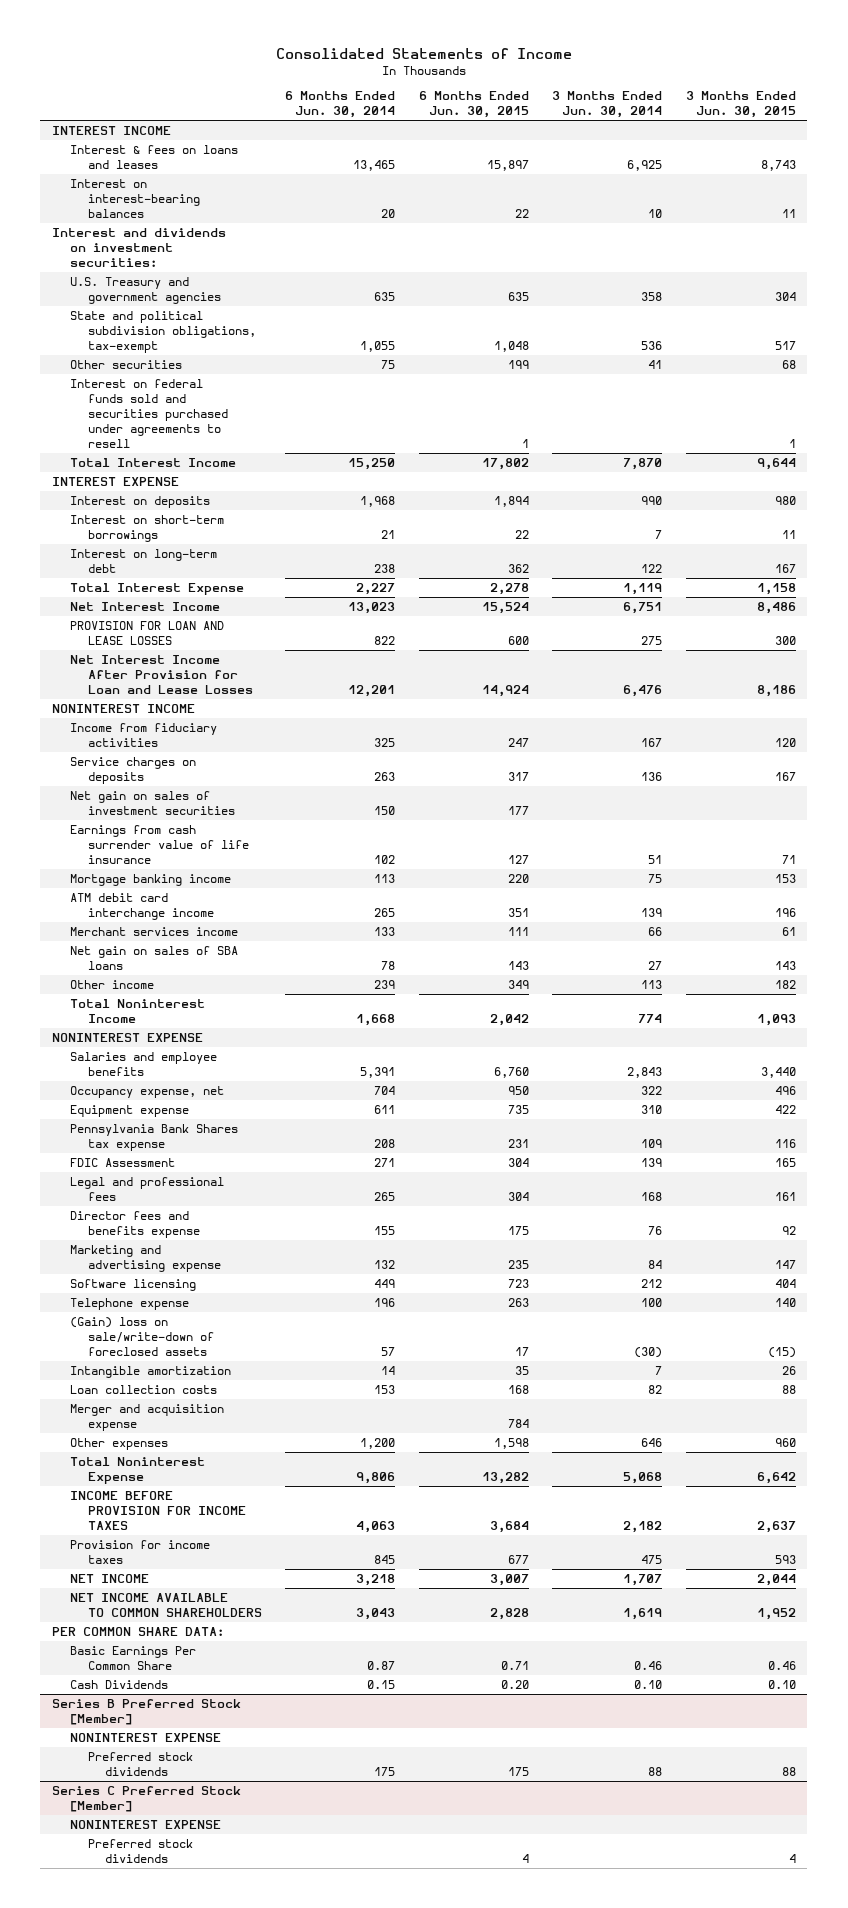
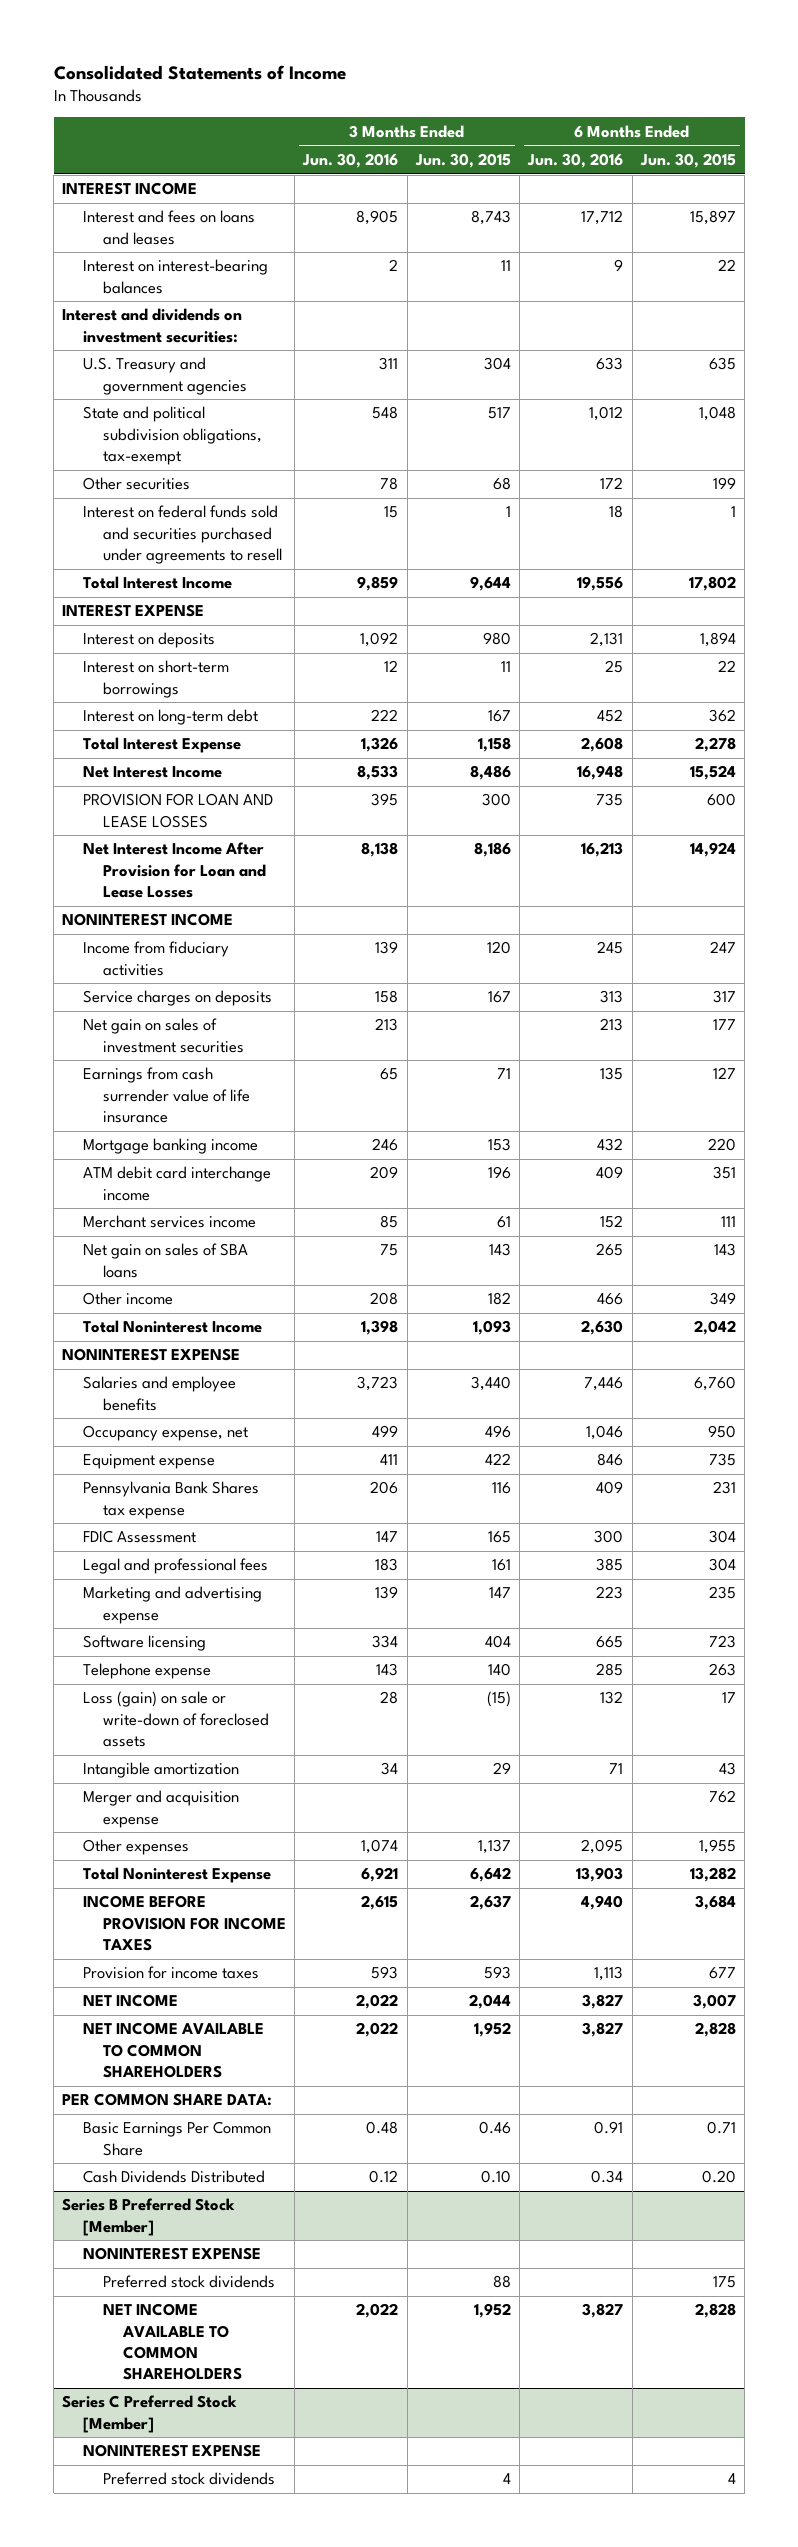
- | 6 Months Ended Jun. 30, 2014 | 6 Months Ended Jun. 30, 2015 | 3 Months Ended Jun. 30, 2014 | 3 Months Ended Jun. 30, 2015
+ | 3 Months Ended Jun. 30, 2016 | 3 Months Ended Jun. 30, 2015 | 6 Months Ended Jun. 30, 2016 | 6 Months Ended Jun. 30, 2015
- Interest & fees on loans and leases | 13,465 | 15,897 | 6,925 | 8,743
+ Interest and fees on loans and leases | 8,905 | 8,743 | 17,712 | 15,897
- Director fees and benefits expense | 155 | 175 | 76 | 92
- (Gain) loss on sale/write-down of foreclosed assets | 57 | 17 | (30) | (15)
- Intangible amortization | 14 | 35 | 7 | 26
- Loan collection costs | 153 | 168 | 82 | 88
- Merger and acquisition expense | | 784 | |
- Other expenses | 1,200 | 1,598 | 646 | 960
+ Loss (gain) on sale or write-down of foreclosed assets | 28 | (15) | 132 | 17
+ Intangible amortization | 34 | 29 | 71 | 43
+ Merger and acquisition expense | | | | 762
+ Other expenses | 1,074 | 1,137 | 2,095 | 1,955
- Cash Dividends | 0.15 | 0.20 | 0.10 | 0.10
+ Cash Dividends Distributed | 0.12 | 0.10 | 0.34 | 0.20
@ Series B Preferred Stock [Member]
+ NET INCOME AVAILABLE TO COMMON SHAREHOLDERS | 2,022 | 1,952 | 3,827 | 2,828

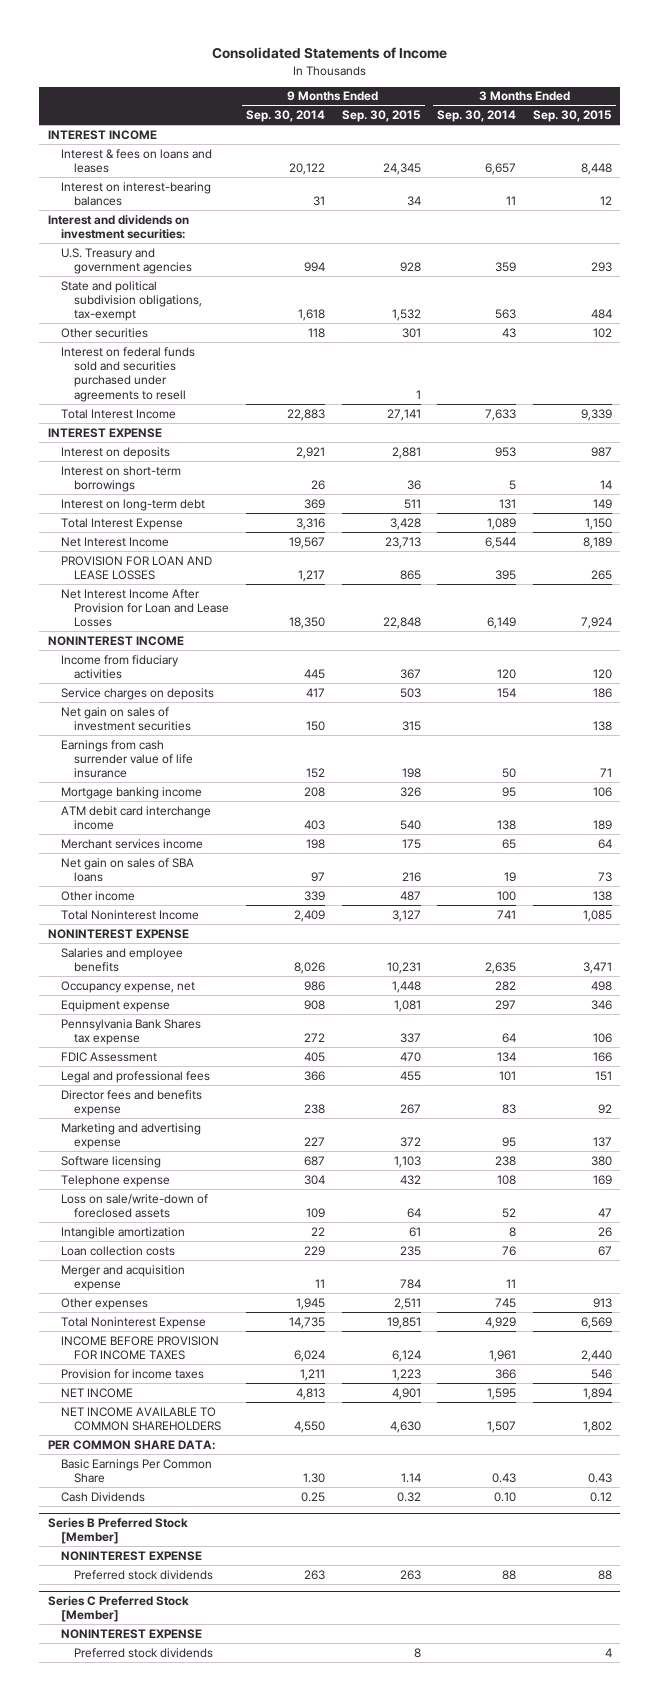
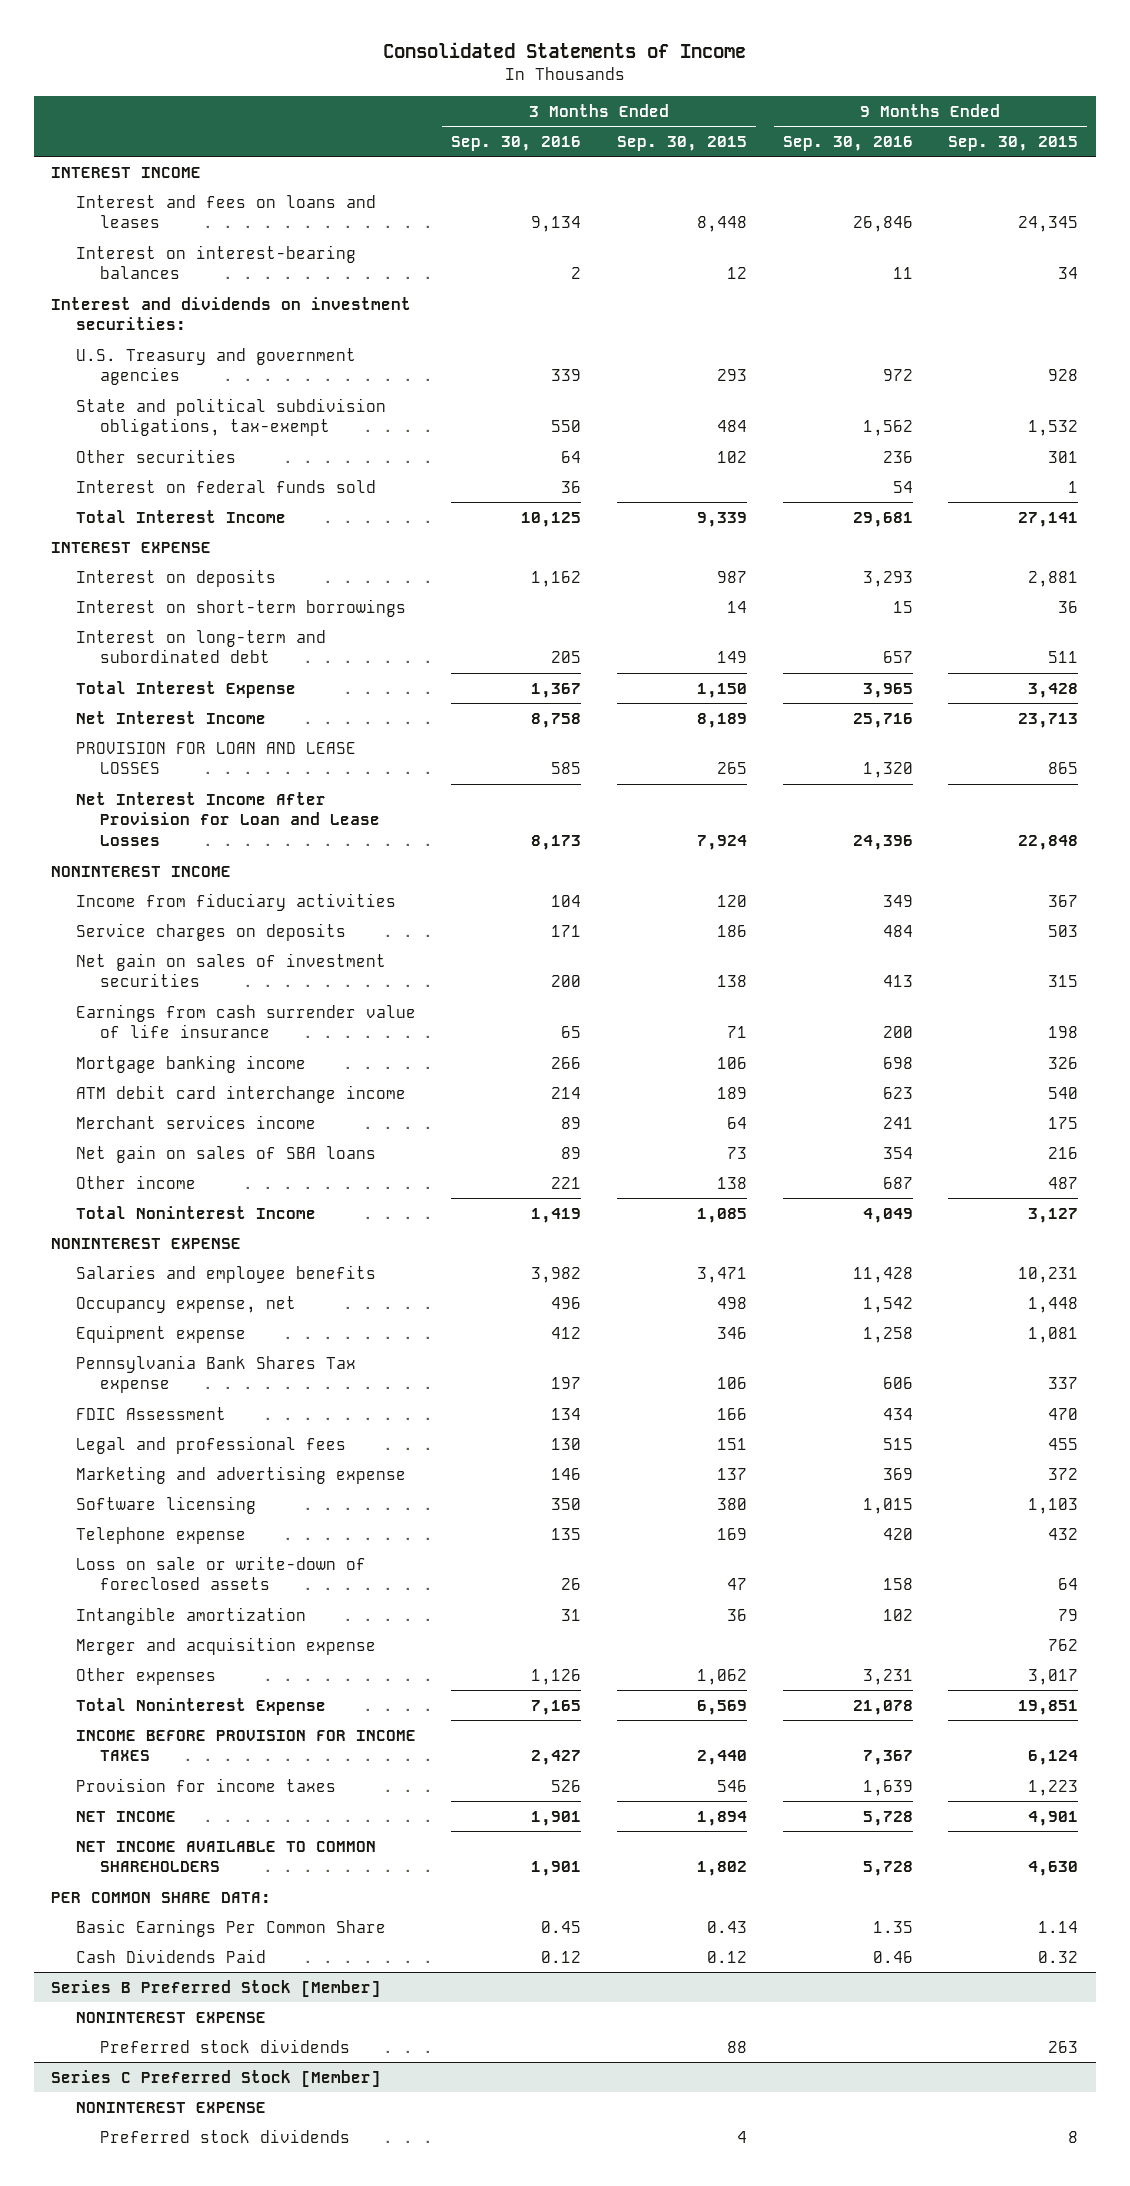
- | 9 Months Ended Sep. 30, 2014 | 9 Months Ended Sep. 30, 2015 | 3 Months Ended Sep. 30, 2014 | 3 Months Ended Sep. 30, 2015
+ | 3 Months Ended Sep. 30, 2016 | 3 Months Ended Sep. 30, 2015 | 9 Months Ended Sep. 30, 2016 | 9 Months Ended Sep. 30, 2015
- Interest & fees on loans and leases | 20,122 | 24,345 | 6,657 | 8,448
+ Interest and fees on loans and leases | 9,134 | 8,448 | 26,846 | 24,345
- Interest on federal funds sold and securities purchased under agreements to resell | | 1 | |
+ Interest on federal funds sold | 36 | | 54 | 1
- Interest on long-term debt | 369 | 511 | 131 | 149
+ Interest on long-term and subordinated debt | 205 | 149 | 657 | 511
- Pennsylvania Bank Shares tax expense | 272 | 337 | 64 | 106
+ Pennsylvania Bank Shares Tax expense | 197 | 106 | 606 | 337
- Director fees and benefits expense | 238 | 267 | 83 | 92
- Loss on sale/write-down of foreclosed assets | 109 | 64 | 52 | 47
- Intangible amortization | 22 | 61 | 8 | 26
- Loan collection costs | 229 | 235 | 76 | 67
- Merger and acquisition expense | 11 | 784 | 11 |
- Other expenses | 1,945 | 2,511 | 745 | 913
+ Loss on sale or write-down of foreclosed assets | 26 | 47 | 158 | 64
+ Intangible amortization | 31 | 36 | 102 | 79
+ Merger and acquisition expense | | | | 762
+ Other expenses | 1,126 | 1,062 | 3,231 | 3,017
- Cash Dividends | 0.25 | 0.32 | 0.10 | 0.12
+ Cash Dividends Paid | 0.12 | 0.12 | 0.46 | 0.32

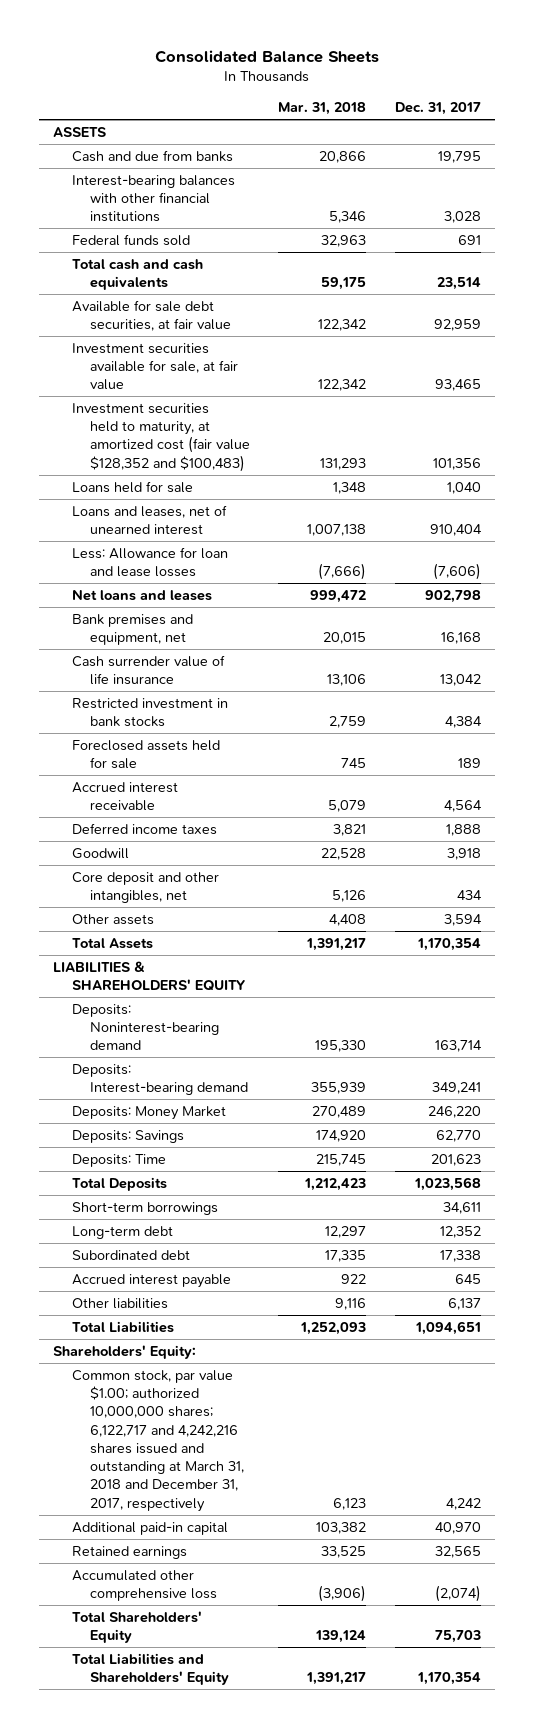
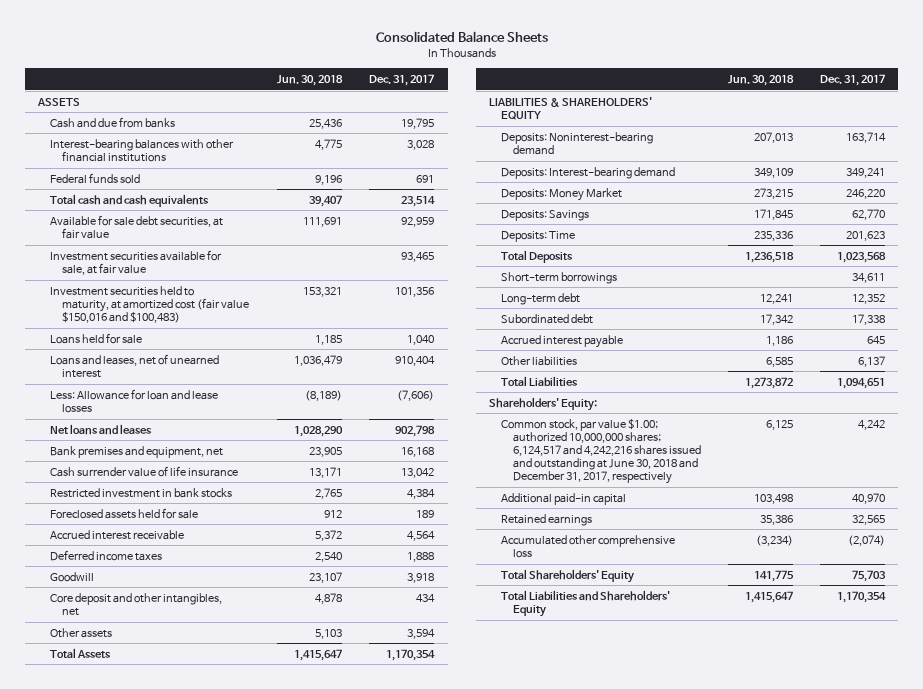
- | Mar. 31, 2018 | Dec. 31, 2017
+ | Jun. 30, 2018 | Dec. 31, 2017
- Investment securities held to maturity, at amortized cost (fair value $128,352 and $100,483) | 131,293 | 101,356
+ Investment securities held to maturity, at amortized cost (fair value $150,016 and $100,483) | 153,321 | 101,356
- Common stock, par value $1.00; authorized 10,000,000 shares; 6,122,717 and 4,242,216 shares issued and outstanding at March 31, 2018 and December 31, 2017, respectively | 6,123 | 4,242
+ Common stock, par value $1.00; authorized 10,000,000 shares; 6,124,517 and 4,242,216 shares issued and outstanding at June 30, 2018 and December 31, 2017, respectively | 6,125 | 4,242

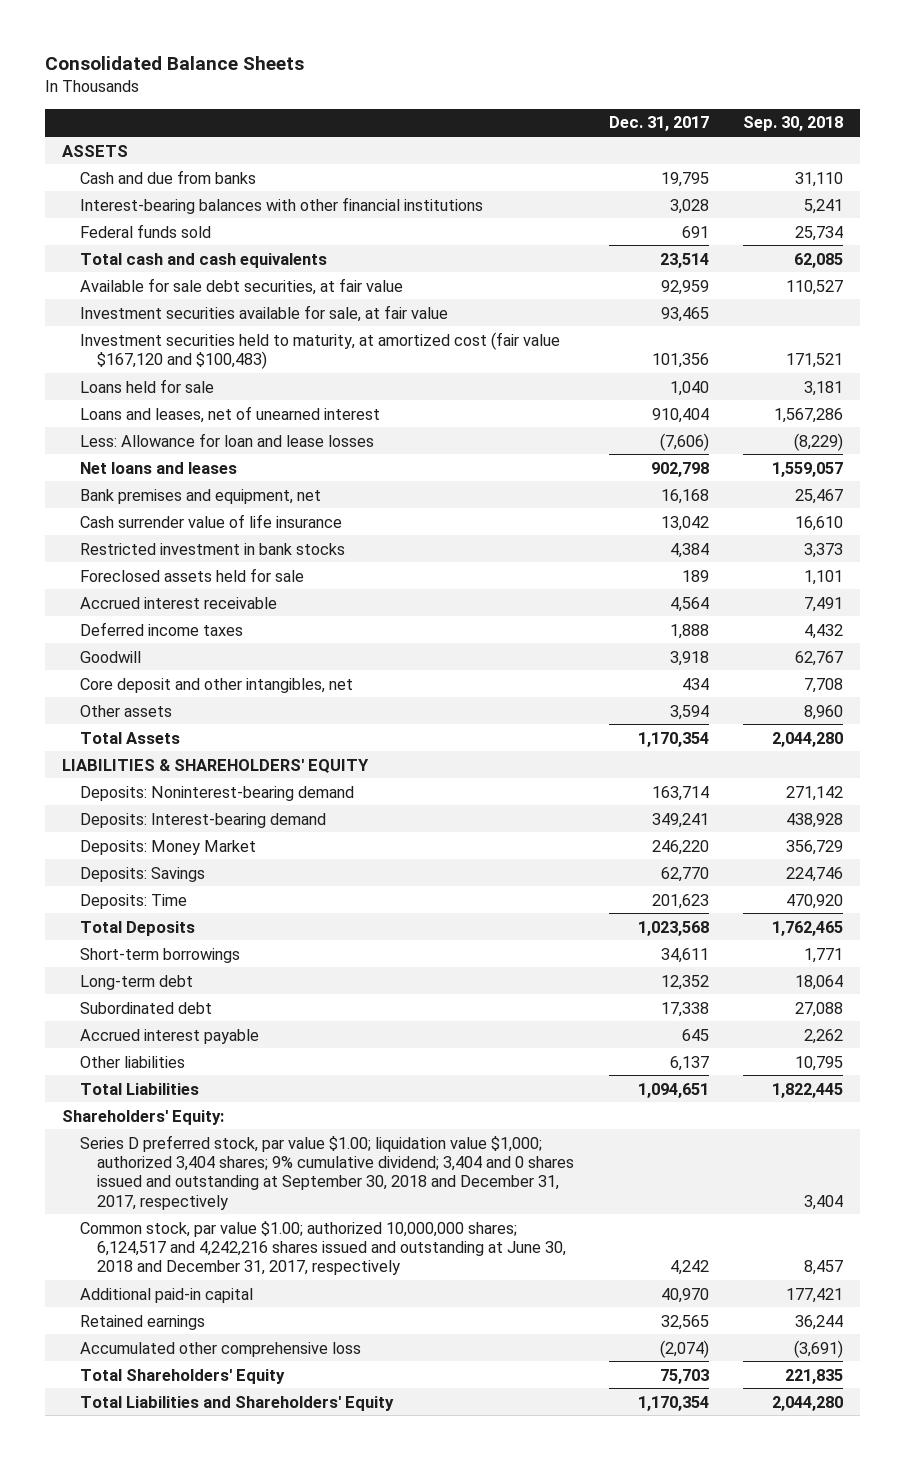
- | Jun. 30, 2018 | Dec. 31, 2017
+ | Dec. 31, 2017 | Sep. 30, 2018
- Investment securities held to maturity, at amortized cost (fair value $150,016 and $100,483) | 153,321 | 101,356
+ Investment securities held to maturity, at amortized cost (fair value $167,120 and $100,483) | 101,356 | 171,521
+ Series D preferred stock, par value $1.00; liquidation value $1,000; authorized 3,404 shares; 9% cumulative dividend; 3,404 and 0 shares issued and outstanding at September 30, 2018 and December 31, 2017, respectively | | 3,404

